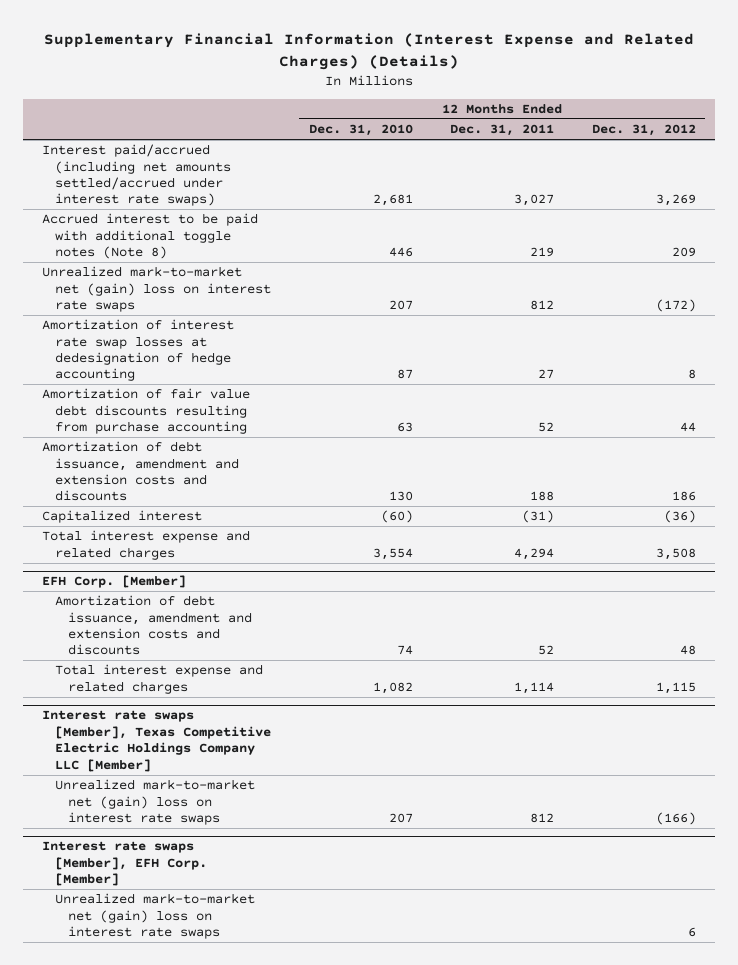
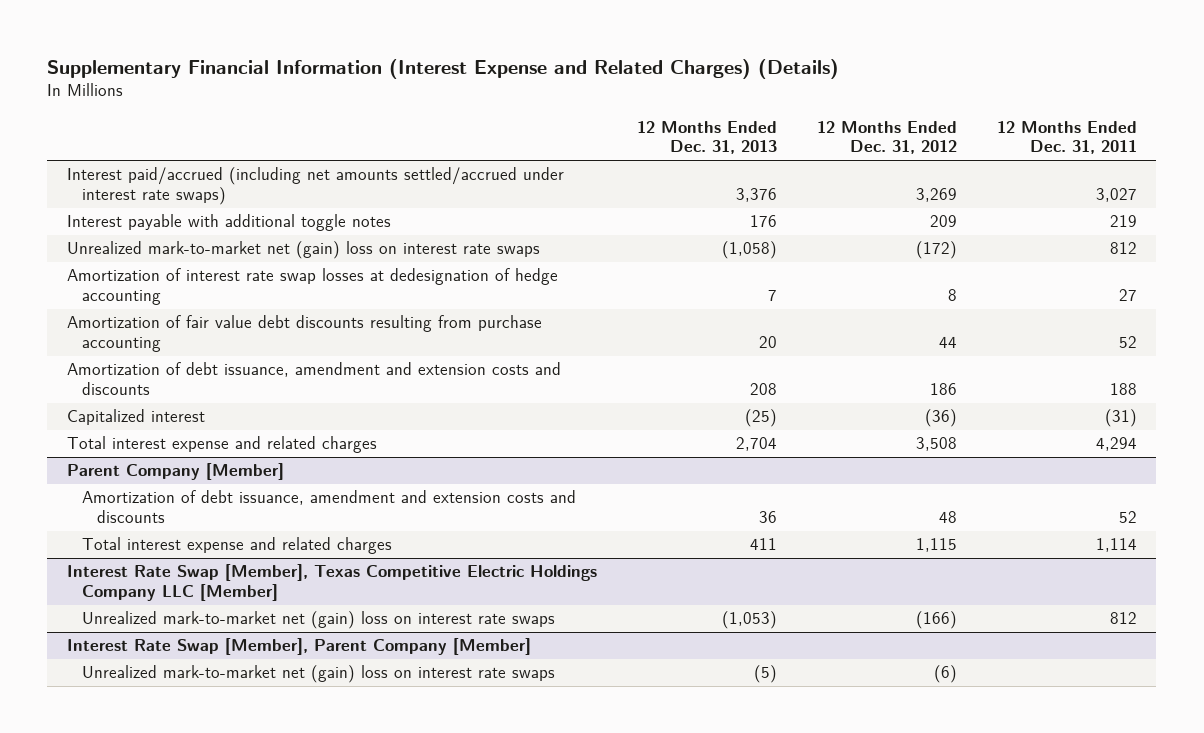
- | 12 Months Ended Dec. 31, 2010 | 12 Months Ended Dec. 31, 2011 | 12 Months Ended Dec. 31, 2012
+ | 12 Months Ended Dec. 31, 2013 | 12 Months Ended Dec. 31, 2012 | 12 Months Ended Dec. 31, 2011
- Accrued interest to be paid with additional toggle notes (Note 8) | 446 | 219 | 209
+ Interest payable with additional toggle notes | 176 | 209 | 219
- EFH Corp. [Member]
+ Parent Company [Member]
- Interest rate swaps [Member], Texas Competitive Electric Holdings Company LLC [Member]
+ Interest Rate Swap [Member], Texas Competitive Electric Holdings Company LLC [Member]
- Interest rate swaps [Member], EFH Corp. [Member]
- Unrealized mark-to-market net (gain) loss on interest rate swaps | | | 6
+ Interest Rate Swap [Member], Parent Company [Member]
+ Unrealized mark-to-market net (gain) loss on interest rate swaps | (5) | (6) |

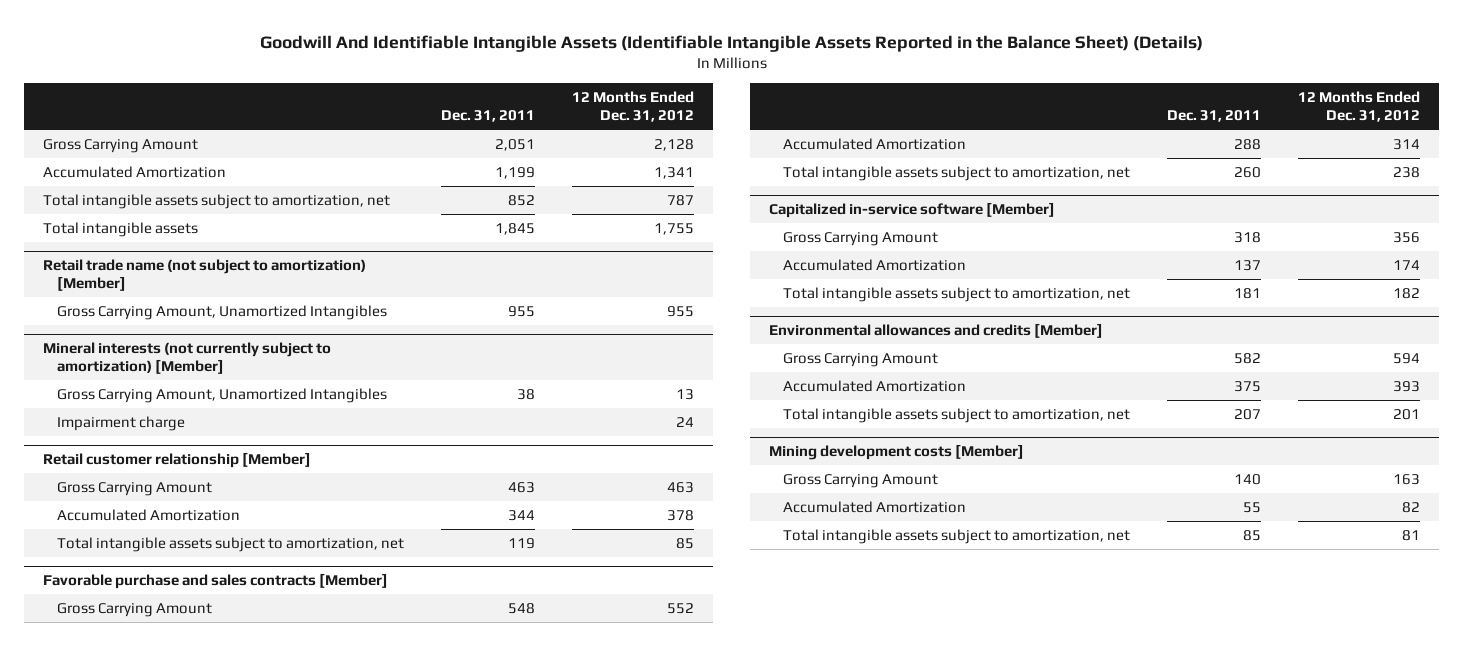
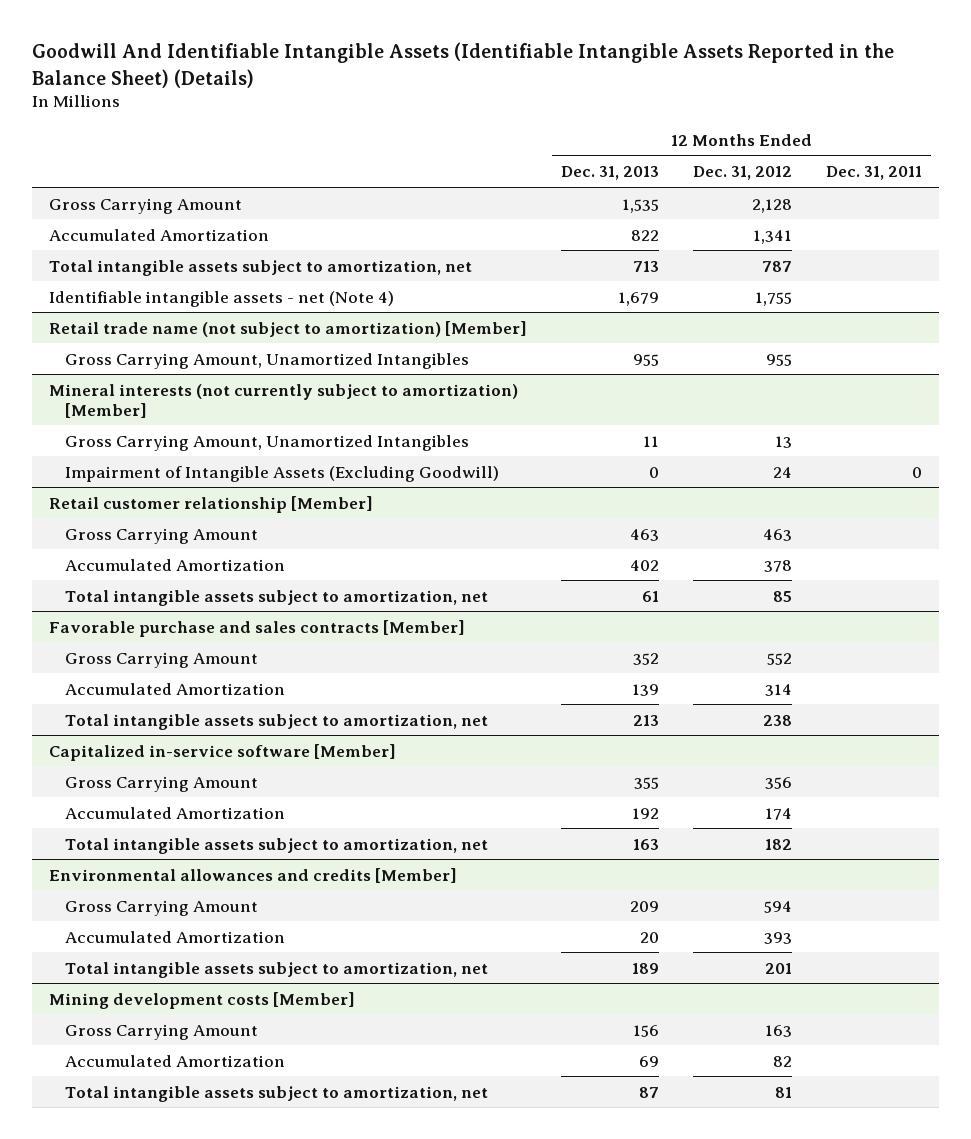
- | Dec. 31, 2011 | 12 Months Ended Dec. 31, 2012
+ | 12 Months Ended Dec. 31, 2013 | 12 Months Ended Dec. 31, 2012 | 12 Months Ended Dec. 31, 2011
- Total intangible assets | 1,845 | 1,755
+ Identifiable intangible assets - net (Note 4) | 1,679 | 1,755 |
@ Mineral interests (not currently subject to amortization) [Member]
- Impairment charge | | 24
+ Impairment of Intangible Assets (Excluding Goodwill) | 0 | 24 | 0

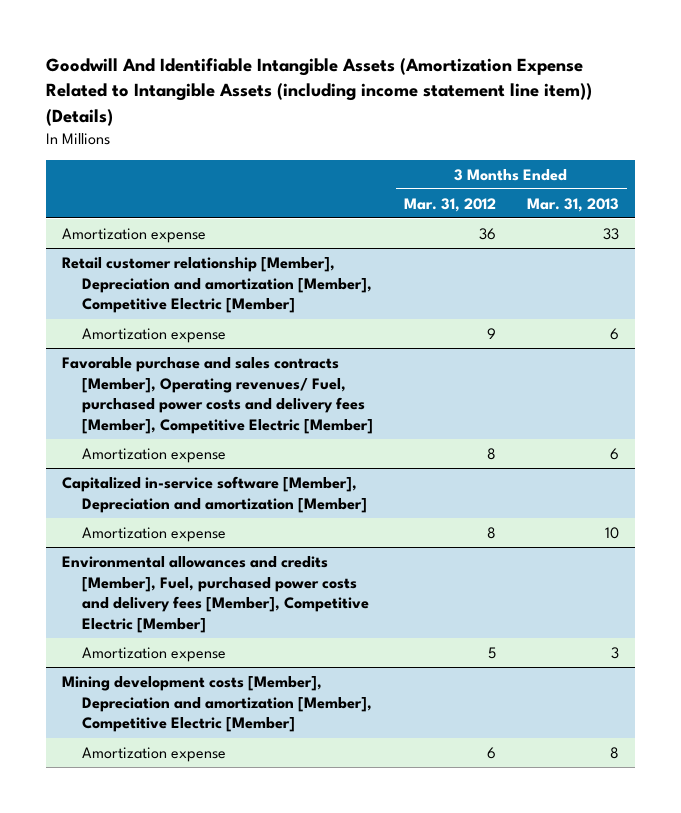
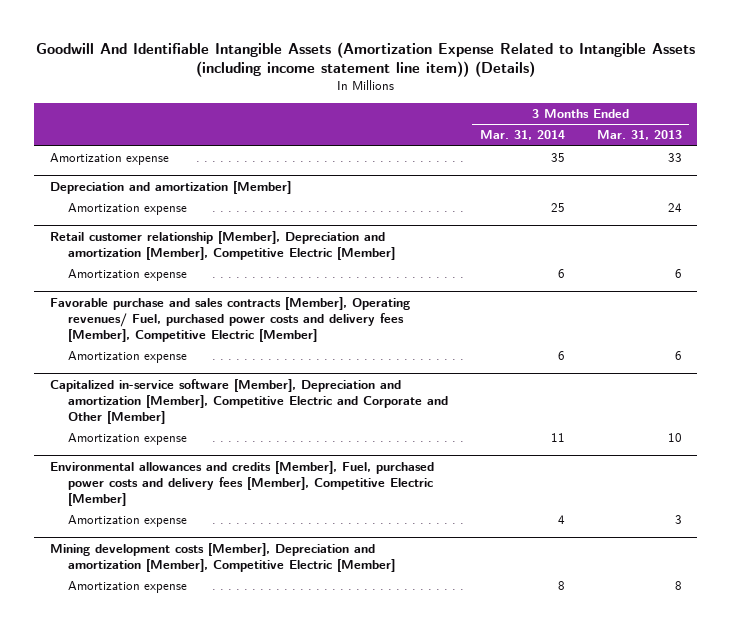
- | 3 Months Ended Mar. 31, 2012 | 3 Months Ended Mar. 31, 2013
+ | 3 Months Ended Mar. 31, 2014 | 3 Months Ended Mar. 31, 2013
+ Depreciation and amortization [Member]
+ Amortization expense | 25 | 24
- Capitalized in-service software [Member], Depreciation and amortization [Member]
+ Capitalized in-service software [Member], Depreciation and amortization [Member], Competitive Electric and Corporate and Other [Member]

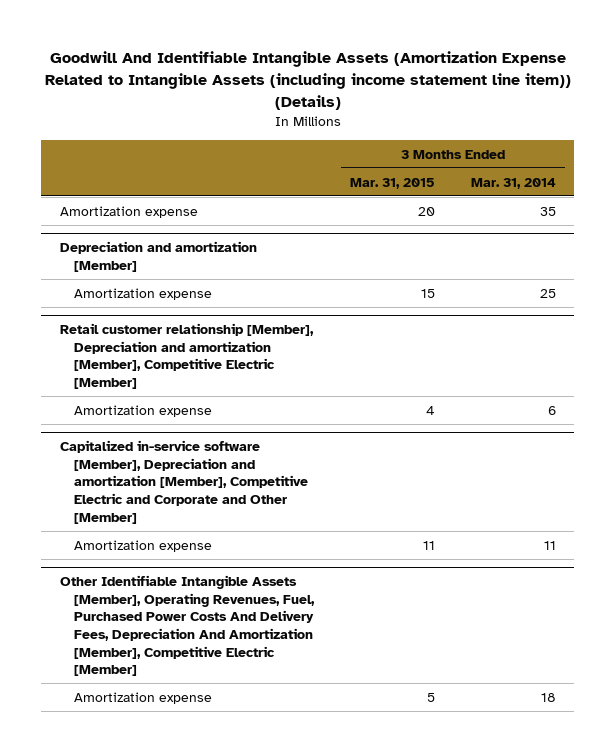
- | 3 Months Ended Mar. 31, 2014 | 3 Months Ended Mar. 31, 2013
+ | 3 Months Ended Mar. 31, 2015 | 3 Months Ended Mar. 31, 2014
- Favorable purchase and sales contracts [Member], Operating revenues/ Fuel, purchased power costs and delivery fees [Member], Competitive Electric [Member]
- Amortization expense | 6 | 6
- Environmental allowances and credits [Member], Fuel, purchased power costs and delivery fees [Member], Competitive Electric [Member]
- Amortization expense | 4 | 3
- Mining development costs [Member], Depreciation and amortization [Member], Competitive Electric [Member]
- Amortization expense | 8 | 8
+ Other Identifiable Intangible Assets [Member], Operating Revenues, Fuel, Purchased Power Costs And Delivery Fees, Depreciation And Amortization [Member], Competitive Electric [Member]
+ Amortization expense | 5 | 18

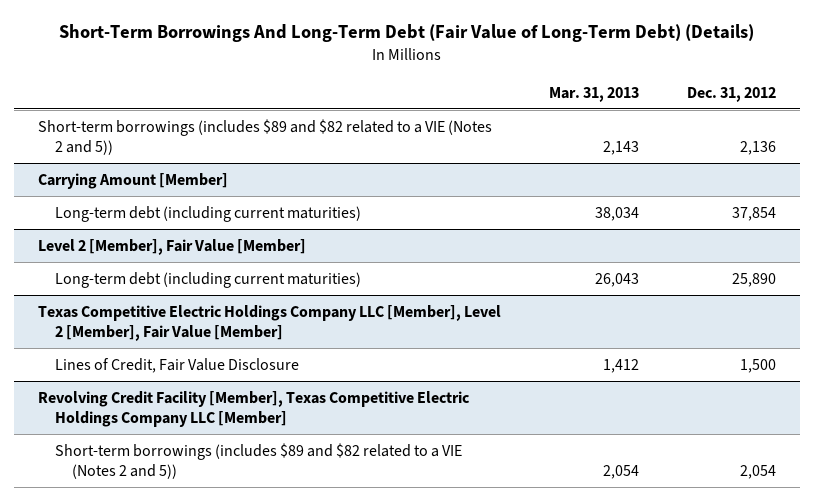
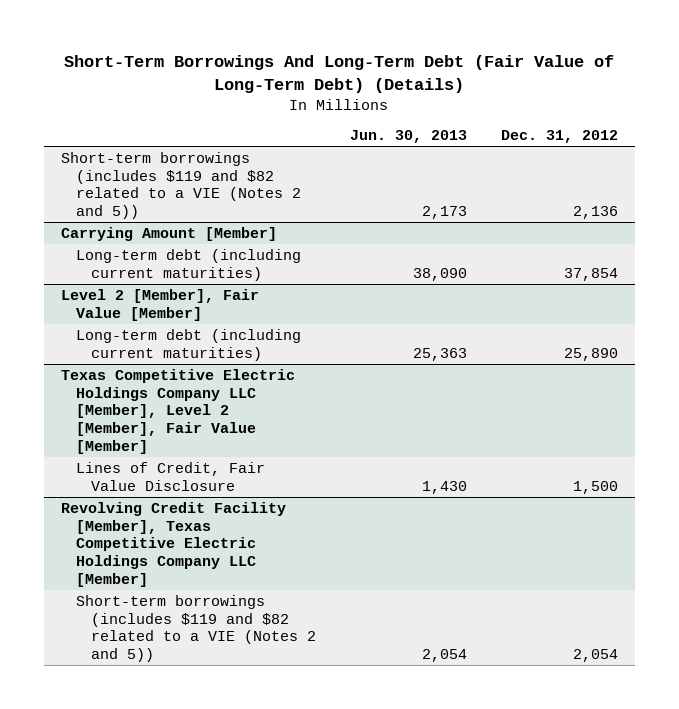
- | Mar. 31, 2013 | Dec. 31, 2012
+ | Jun. 30, 2013 | Dec. 31, 2012
- Short-term borrowings (includes $89 and $82 related to a VIE (Notes 2 and 5)) | 2,143 | 2,136
+ Short-term borrowings (includes $119 and $82 related to a VIE (Notes 2 and 5)) | 2,173 | 2,136
@ Revolving Credit Facility [Member], Texas Competitive Electric Holdings Company LLC [Member]
- Short-term borrowings (includes $89 and $82 related to a VIE (Notes 2 and 5)) | 2,054 | 2,054
+ Short-term borrowings (includes $119 and $82 related to a VIE (Notes 2 and 5)) | 2,054 | 2,054

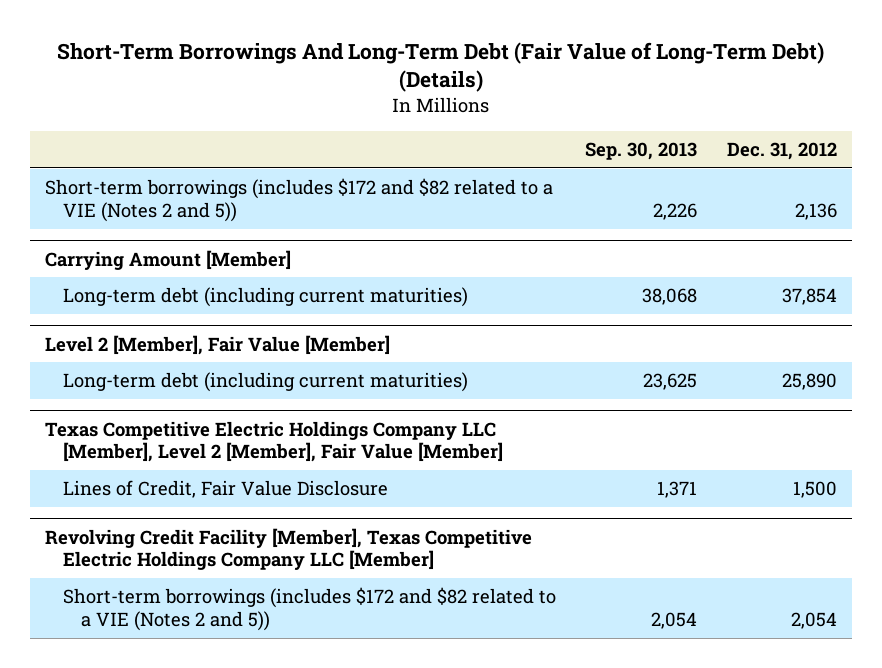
- | Jun. 30, 2013 | Dec. 31, 2012
+ | Sep. 30, 2013 | Dec. 31, 2012
- Short-term borrowings (includes $119 and $82 related to a VIE (Notes 2 and 5)) | 2,173 | 2,136
+ Short-term borrowings (includes $172 and $82 related to a VIE (Notes 2 and 5)) | 2,226 | 2,136
@ Revolving Credit Facility [Member], Texas Competitive Electric Holdings Company LLC [Member]
- Short-term borrowings (includes $119 and $82 related to a VIE (Notes 2 and 5)) | 2,054 | 2,054
+ Short-term borrowings (includes $172 and $82 related to a VIE (Notes 2 and 5)) | 2,054 | 2,054

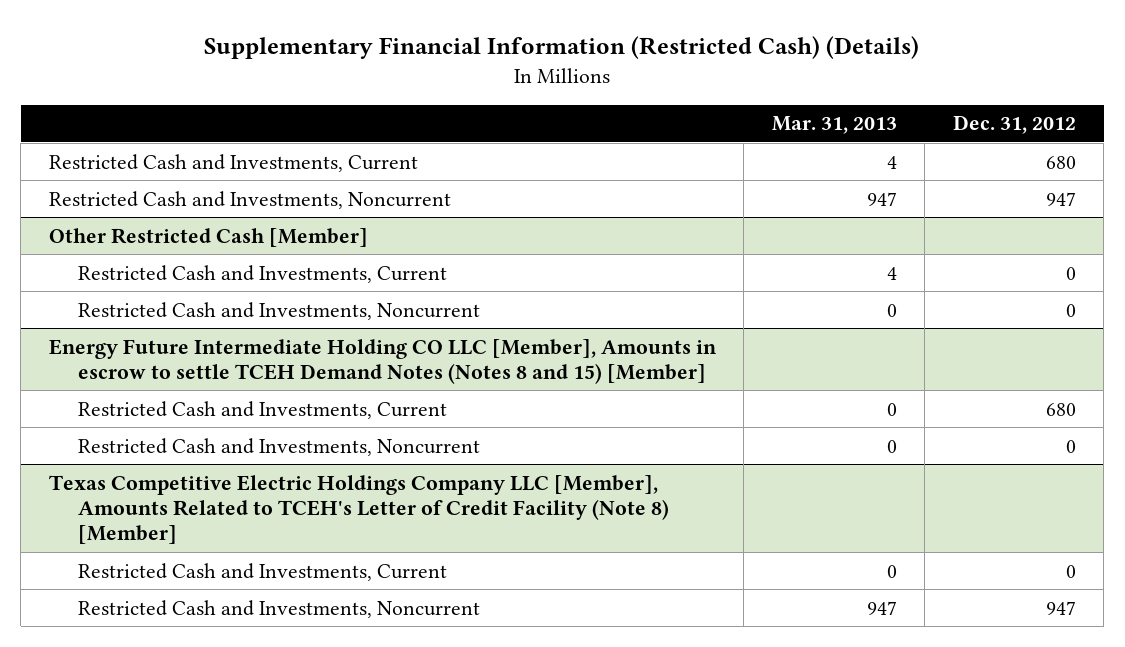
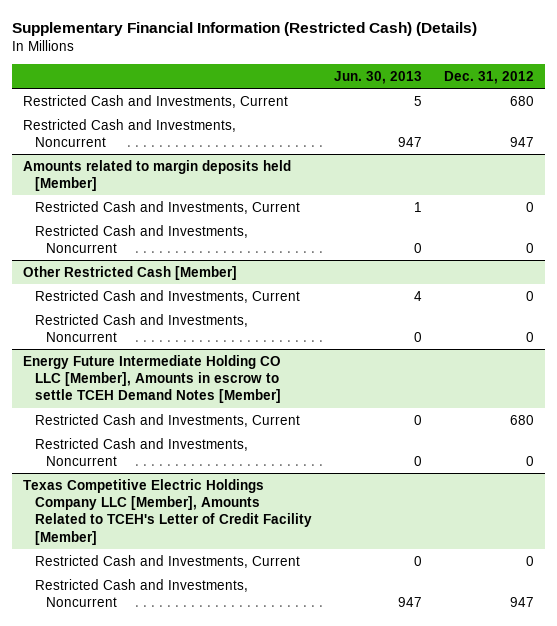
- | Mar. 31, 2013 | Dec. 31, 2012
+ | Jun. 30, 2013 | Dec. 31, 2012
+ Amounts related to margin deposits held [Member]
+ Restricted Cash and Investments, Current | 1 | 0
+ Restricted Cash and Investments, Noncurrent | 0 | 0
- Energy Future Intermediate Holding CO LLC [Member], Amounts in escrow to settle TCEH Demand Notes (Notes 8 and 15) [Member]
+ Energy Future Intermediate Holding CO LLC [Member], Amounts in escrow to settle TCEH Demand Notes [Member]
- Texas Competitive Electric Holdings Company LLC [Member], Amounts Related to TCEH's Letter of Credit Facility (Note 8) [Member]
+ Texas Competitive Electric Holdings Company LLC [Member], Amounts Related to TCEH's Letter of Credit Facility [Member]

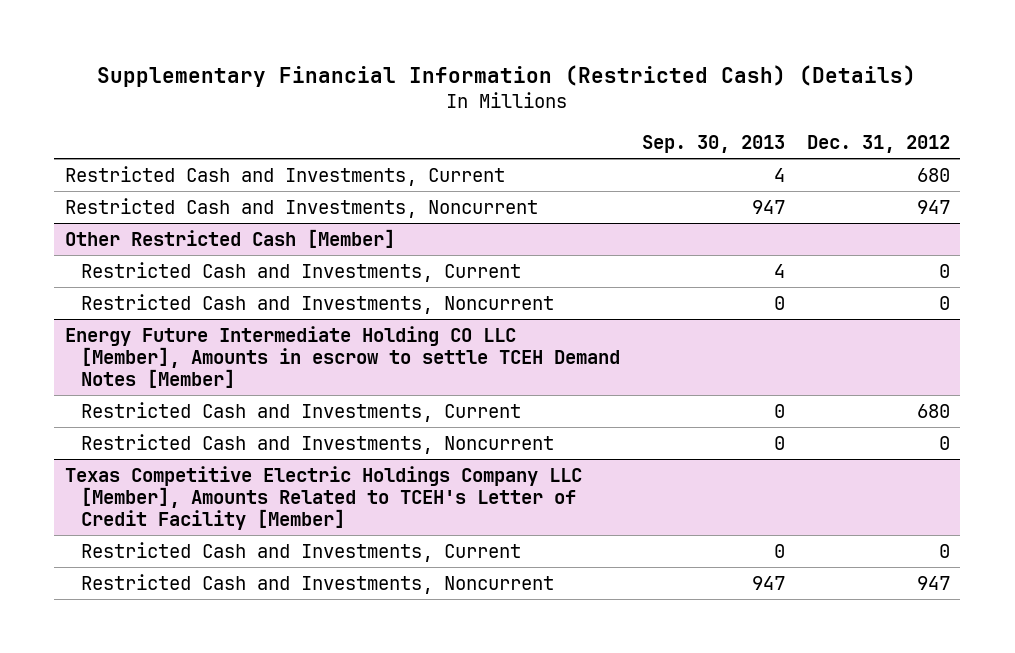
- | Jun. 30, 2013 | Dec. 31, 2012
+ | Sep. 30, 2013 | Dec. 31, 2012
- Amounts related to margin deposits held [Member]
- Restricted Cash and Investments, Current | 1 | 0
- Restricted Cash and Investments, Noncurrent | 0 | 0

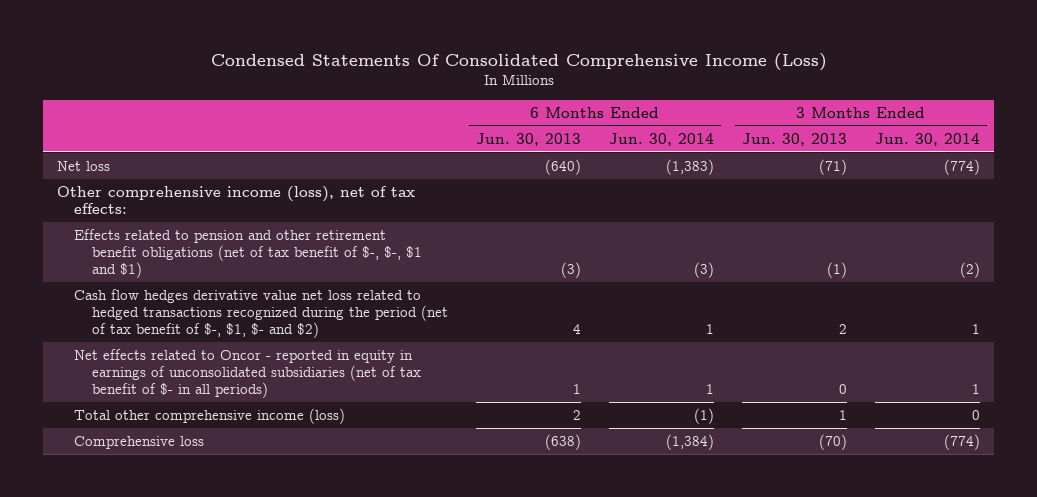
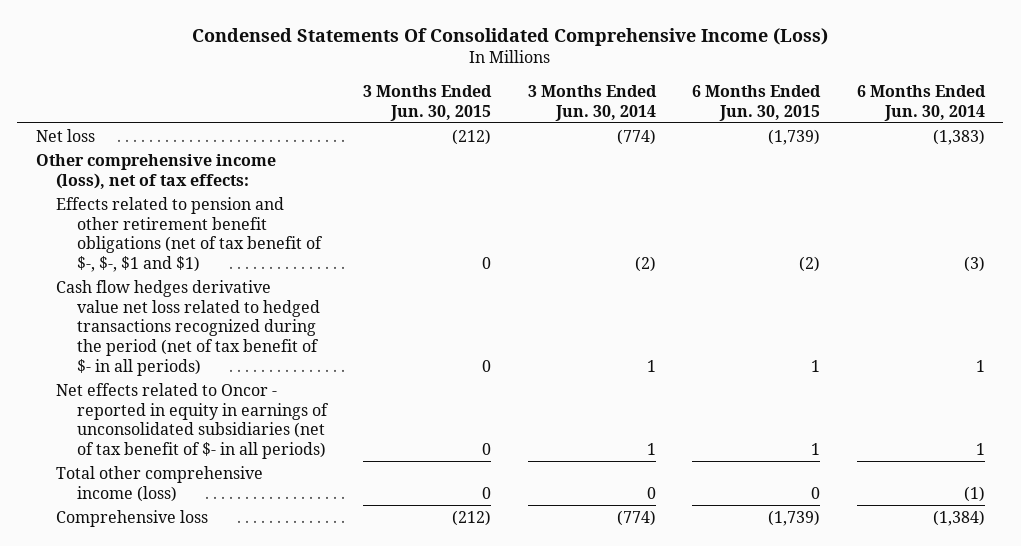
- | 6 Months Ended Jun. 30, 2013 | 6 Months Ended Jun. 30, 2014 | 3 Months Ended Jun. 30, 2013 | 3 Months Ended Jun. 30, 2014
+ | 3 Months Ended Jun. 30, 2015 | 3 Months Ended Jun. 30, 2014 | 6 Months Ended Jun. 30, 2015 | 6 Months Ended Jun. 30, 2014
- Cash flow hedges derivative value net loss related to hedged transactions recognized during the period (net of tax benefit of $-, $1, $- and $2) | 4 | 1 | 2 | 1
+ Cash flow hedges derivative value net loss related to hedged transactions recognized during the period (net of tax benefit of $- in all periods) | 0 | 1 | 1 | 1

